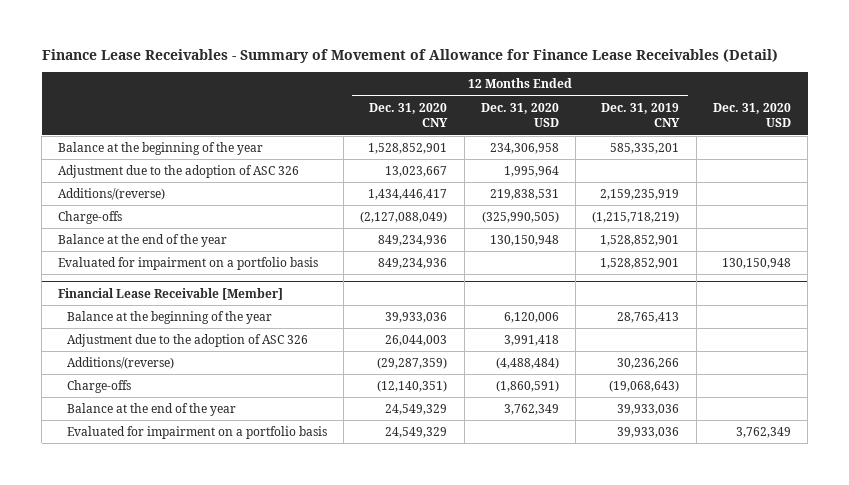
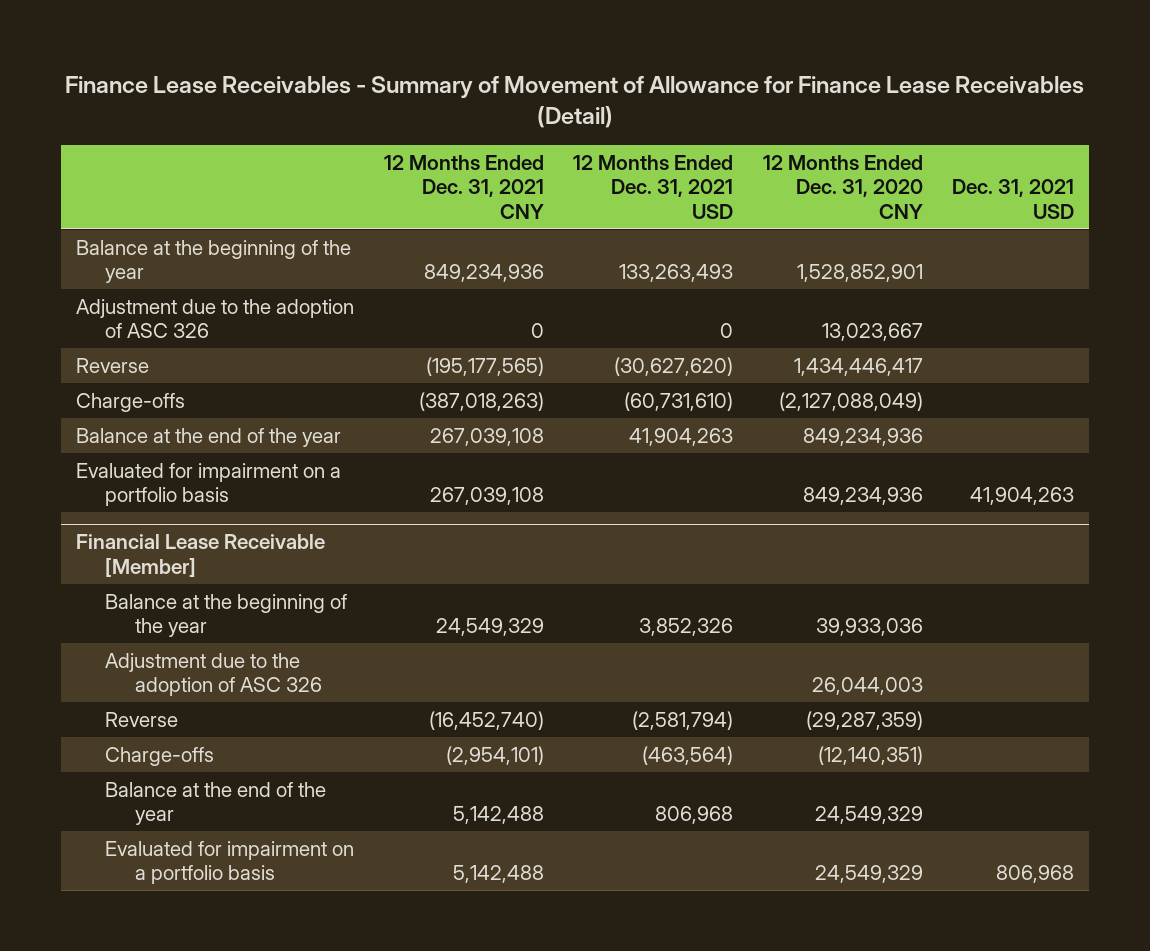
- | 12 Months Ended Dec. 31, 2020 CNY | 12 Months Ended Dec. 31, 2020 USD | 12 Months Ended Dec. 31, 2019 CNY | Dec. 31, 2020 USD
+ | 12 Months Ended Dec. 31, 2021 CNY | 12 Months Ended Dec. 31, 2021 USD | 12 Months Ended Dec. 31, 2020 CNY | Dec. 31, 2021 USD
- Additions/(reverse) | 1,434,446,417 | 219,838,531 | 2,159,235,919 |
+ Reverse | (195,177,565) | (30,627,620) | 1,434,446,417 |
@ Financial Lease Receivable [Member]
- Additions/(reverse) | (29,287,359) | (4,488,484) | 30,236,266 |
+ Reverse | (16,452,740) | (2,581,794) | (29,287,359) |

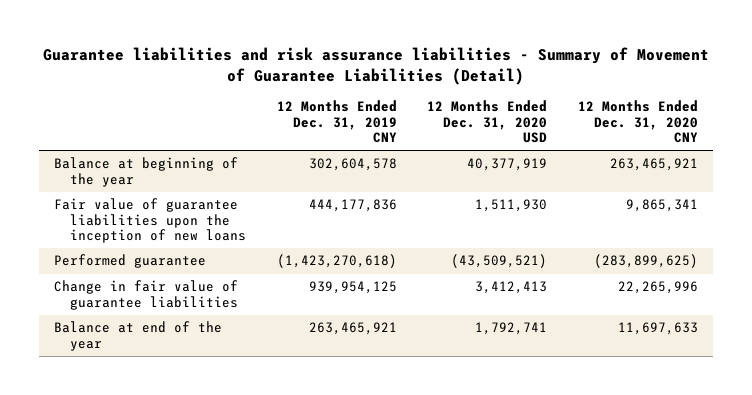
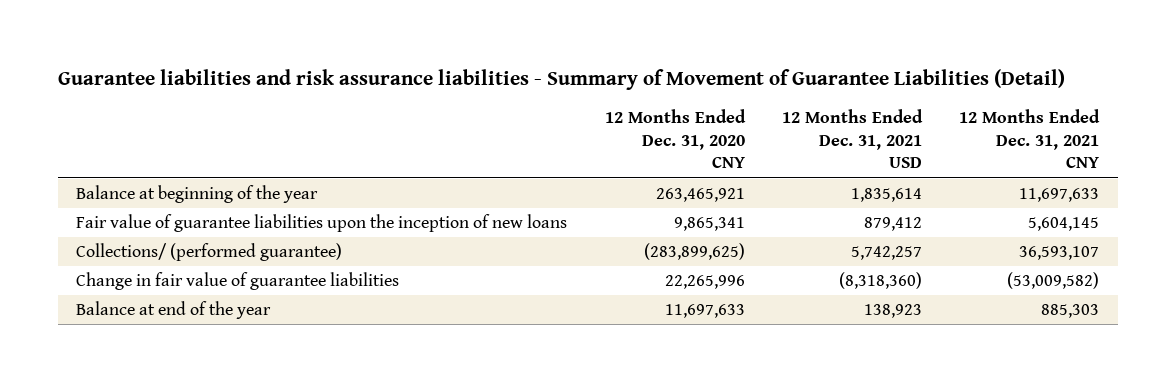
- | 12 Months Ended Dec. 31, 2019 CNY | 12 Months Ended Dec. 31, 2020 USD | 12 Months Ended Dec. 31, 2020 CNY
+ | 12 Months Ended Dec. 31, 2020 CNY | 12 Months Ended Dec. 31, 2021 USD | 12 Months Ended Dec. 31, 2021 CNY
- Performed guarantee | (1,423,270,618) | (43,509,521) | (283,899,625)
+ Collections/ (performed guarantee) | (283,899,625) | 5,742,257 | 36,593,107

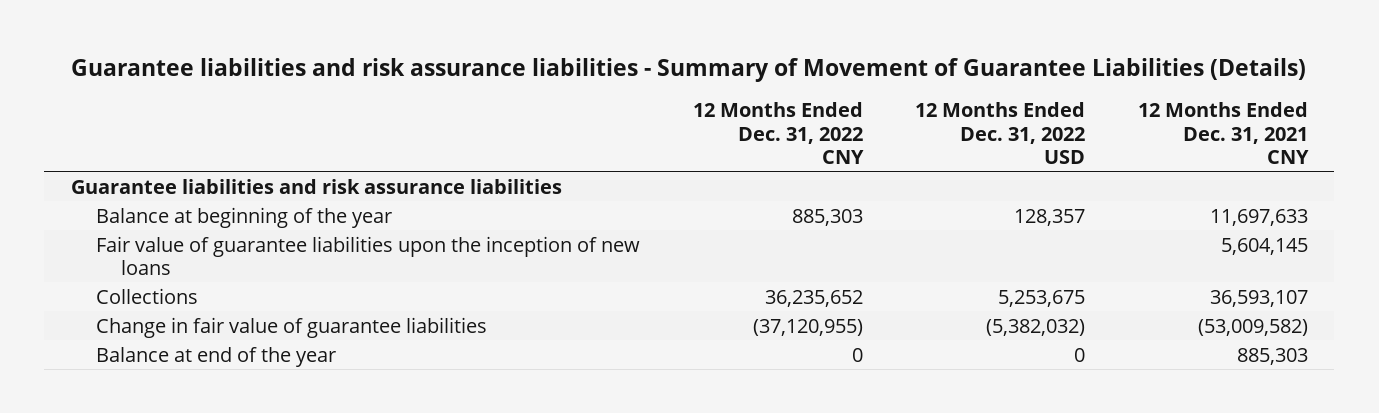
- Guarantee liabilities and risk assurance liabilities - Summary of Movement of Guarantee Liabilities (Detail)
+ Guarantee liabilities and risk assurance liabilities - Summary of Movement of Guarantee Liabilities (Details)
- | 12 Months Ended Dec. 31, 2020 CNY | 12 Months Ended Dec. 31, 2021 USD | 12 Months Ended Dec. 31, 2021 CNY
+ | 12 Months Ended Dec. 31, 2022 CNY | 12 Months Ended Dec. 31, 2022 USD | 12 Months Ended Dec. 31, 2021 CNY
+ Guarantee liabilities and risk assurance liabilities
- Collections/ (performed guarantee) | (283,899,625) | 5,742,257 | 36,593,107
+ Collections | 36,235,652 | 5,253,675 | 36,593,107

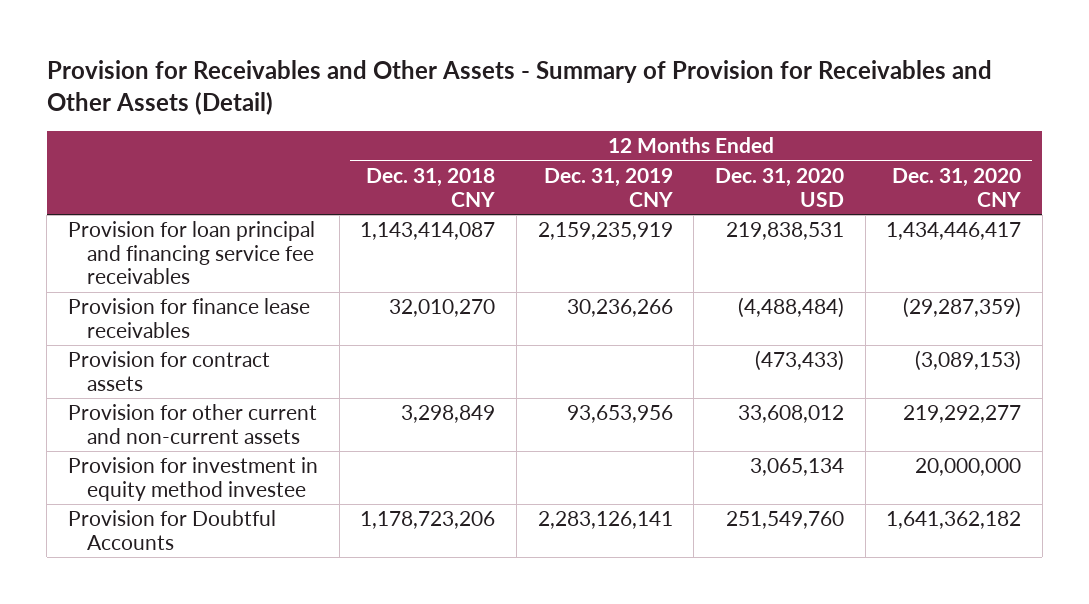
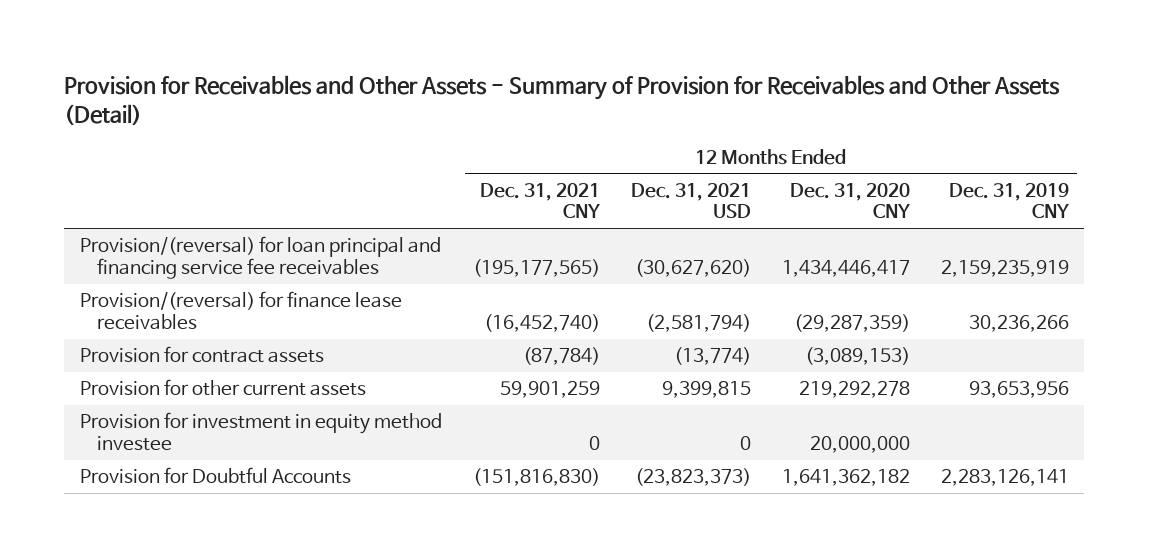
- | 12 Months Ended Dec. 31, 2018 CNY | 12 Months Ended Dec. 31, 2019 CNY | 12 Months Ended Dec. 31, 2020 USD | 12 Months Ended Dec. 31, 2020 CNY
+ | 12 Months Ended Dec. 31, 2021 CNY | 12 Months Ended Dec. 31, 2021 USD | 12 Months Ended Dec. 31, 2020 CNY | 12 Months Ended Dec. 31, 2019 CNY
- Provision for loan principal and financing service fee receivables | 1,143,414,087 | 2,159,235,919 | 219,838,531 | 1,434,446,417
- Provision for finance lease receivables | 32,010,270 | 30,236,266 | (4,488,484) | (29,287,359)
+ Provision/(reversal) for loan principal and financing service fee receivables | (195,177,565) | (30,627,620) | 1,434,446,417 | 2,159,235,919
+ Provision/(reversal) for finance lease receivables | (16,452,740) | (2,581,794) | (29,287,359) | 30,236,266
- Provision for other current and non-current assets | 3,298,849 | 93,653,956 | 33,608,012 | 219,292,277
+ Provision for other current assets | 59,901,259 | 9,399,815 | 219,292,278 | 93,653,956

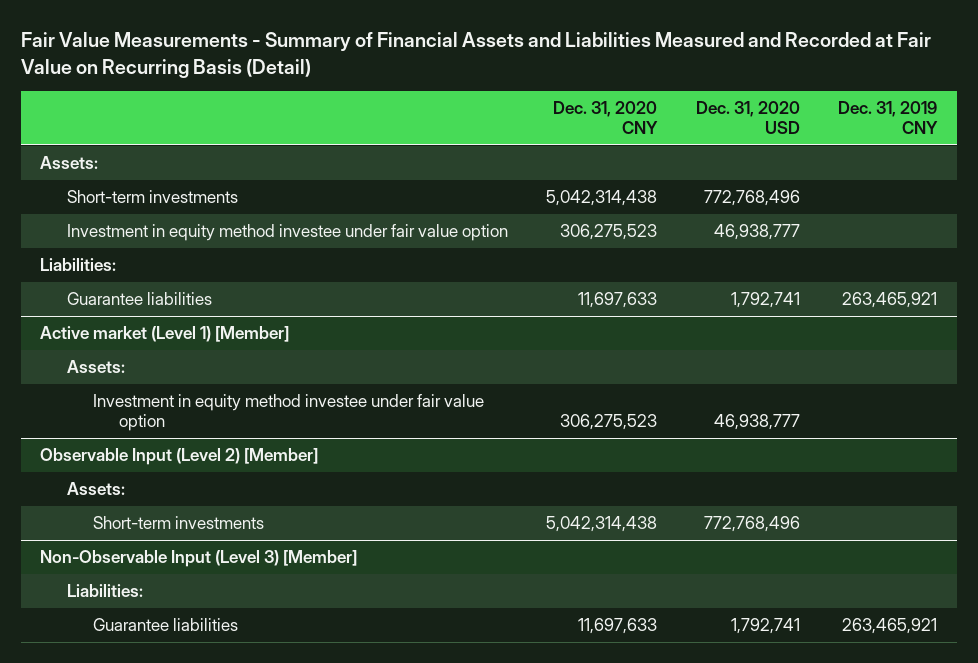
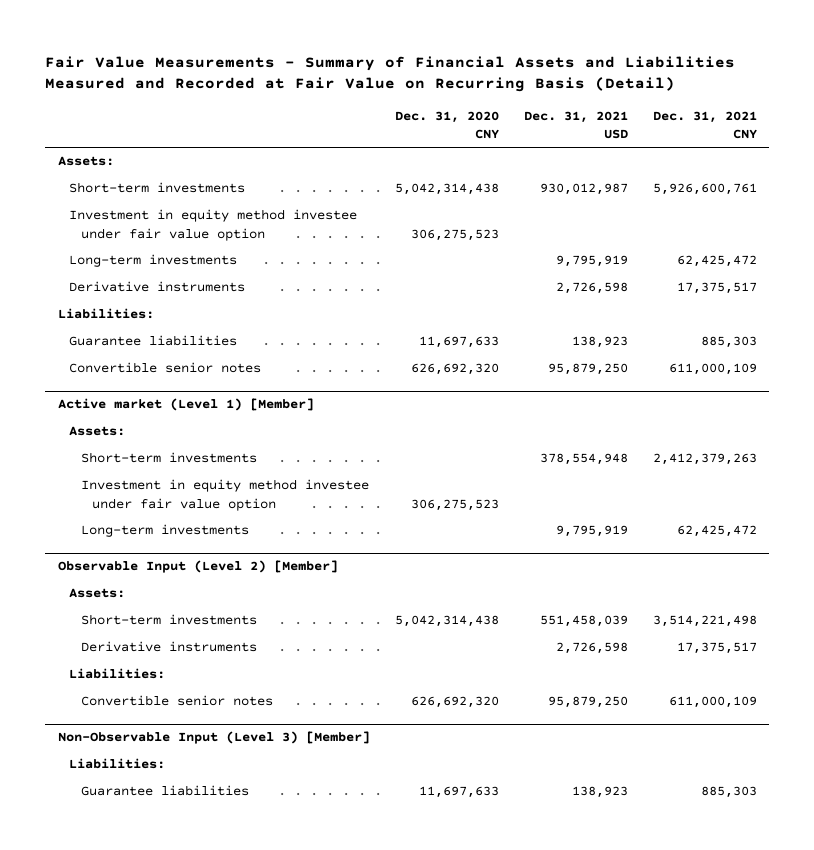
- | Dec. 31, 2020 CNY | Dec. 31, 2020 USD | Dec. 31, 2019 CNY
+ | Dec. 31, 2020 CNY | Dec. 31, 2021 USD | Dec. 31, 2021 CNY
+ Long-term investments | | 9,795,919 | 62,425,472
+ Derivative instruments | | 2,726,598 | 17,375,517
+ Convertible senior notes | 626,692,320 | 95,879,250 | 611,000,109
@ Active market (Level 1) [Member]
+ Short-term investments | | 378,554,948 | 2,412,379,263
+ Long-term investments | | 9,795,919 | 62,425,472
@ Observable Input (Level 2) [Member]
+ Derivative instruments | | 2,726,598 | 17,375,517
+ Liabilities:
+ Convertible senior notes | 626,692,320 | 95,879,250 | 611,000,109

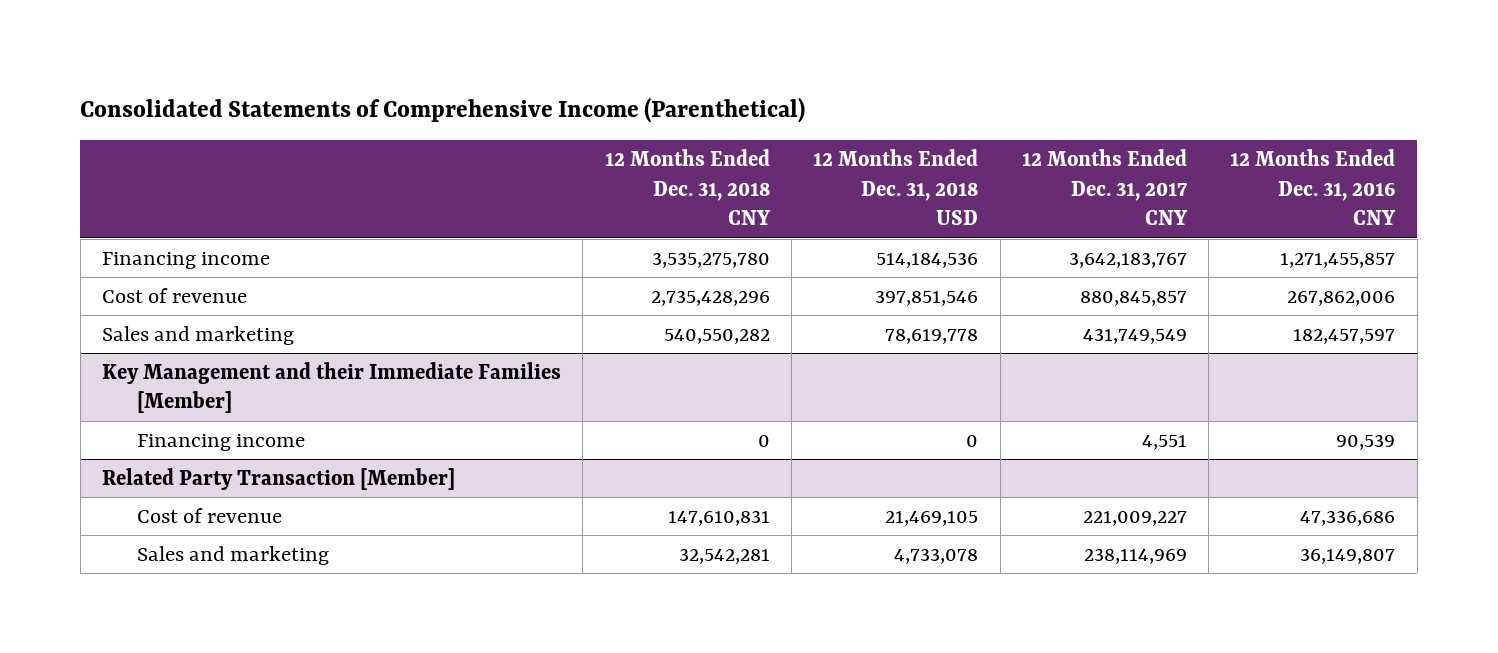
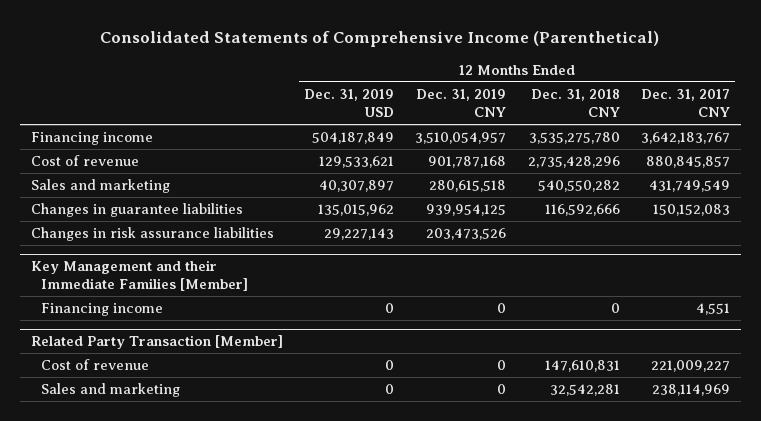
- | 12 Months Ended Dec. 31, 2018 CNY | 12 Months Ended Dec. 31, 2018 USD | 12 Months Ended Dec. 31, 2017 CNY | 12 Months Ended Dec. 31, 2016 CNY
+ | 12 Months Ended Dec. 31, 2019 USD | 12 Months Ended Dec. 31, 2019 CNY | 12 Months Ended Dec. 31, 2018 CNY | 12 Months Ended Dec. 31, 2017 CNY
+ Changes in guarantee liabilities | 135,015,962 | 939,954,125 | 116,592,666 | 150,152,083
+ Changes in risk assurance liabilities | 29,227,143 | 203,473,526 | |

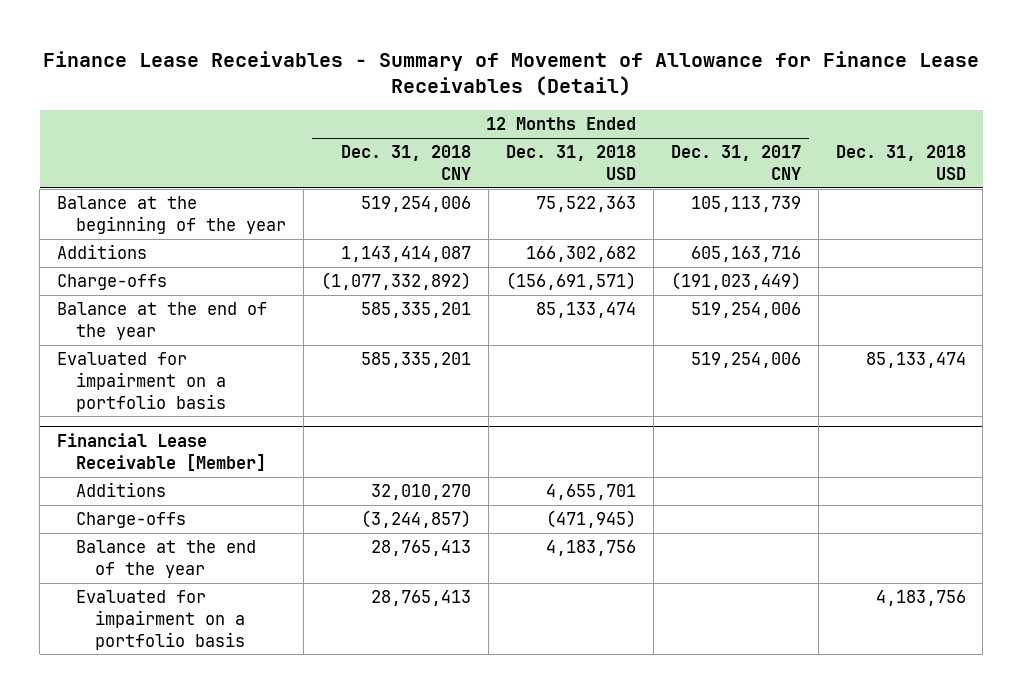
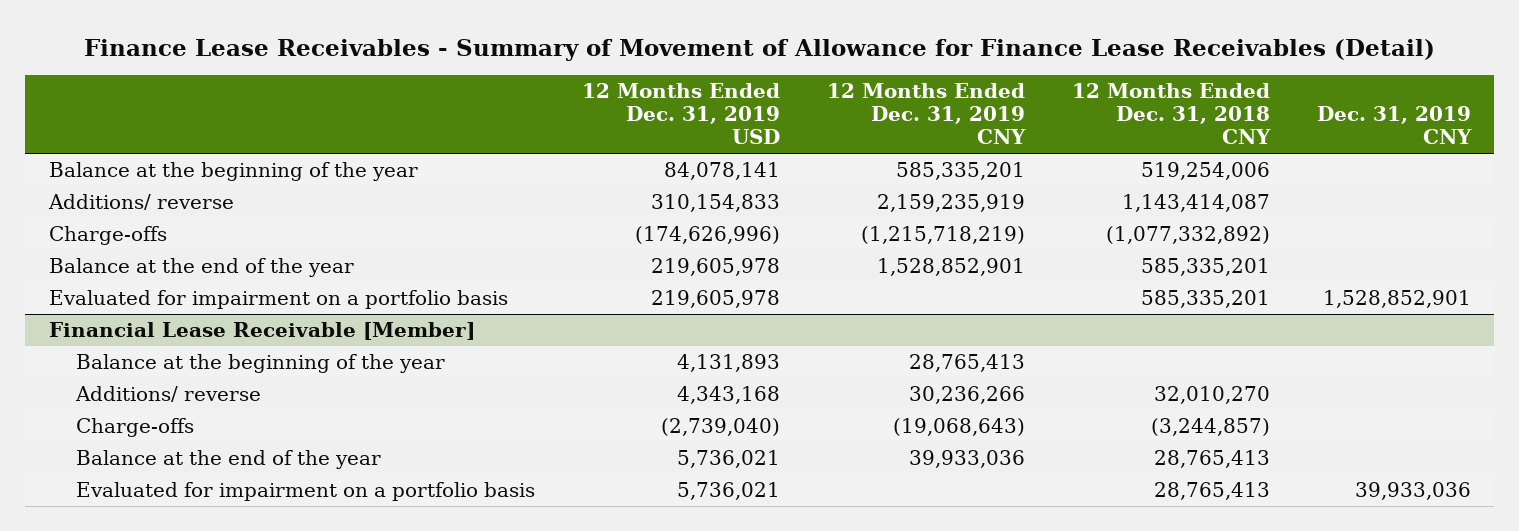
- | 12 Months Ended Dec. 31, 2018 CNY | 12 Months Ended Dec. 31, 2018 USD | 12 Months Ended Dec. 31, 2017 CNY | Dec. 31, 2018 USD
+ | 12 Months Ended Dec. 31, 2019 USD | 12 Months Ended Dec. 31, 2019 CNY | 12 Months Ended Dec. 31, 2018 CNY | Dec. 31, 2019 CNY
- Additions | 1,143,414,087 | 166,302,682 | 605,163,716 |
+ Additions/ reverse | 310,154,833 | 2,159,235,919 | 1,143,414,087 |
@ Financial Lease Receivable [Member]
- Additions | 32,010,270 | 4,655,701 | |
+ Balance at the beginning of the year | 4,131,893 | 28,765,413 | |
+ Additions/ reverse | 4,343,168 | 30,236,266 | 32,010,270 |

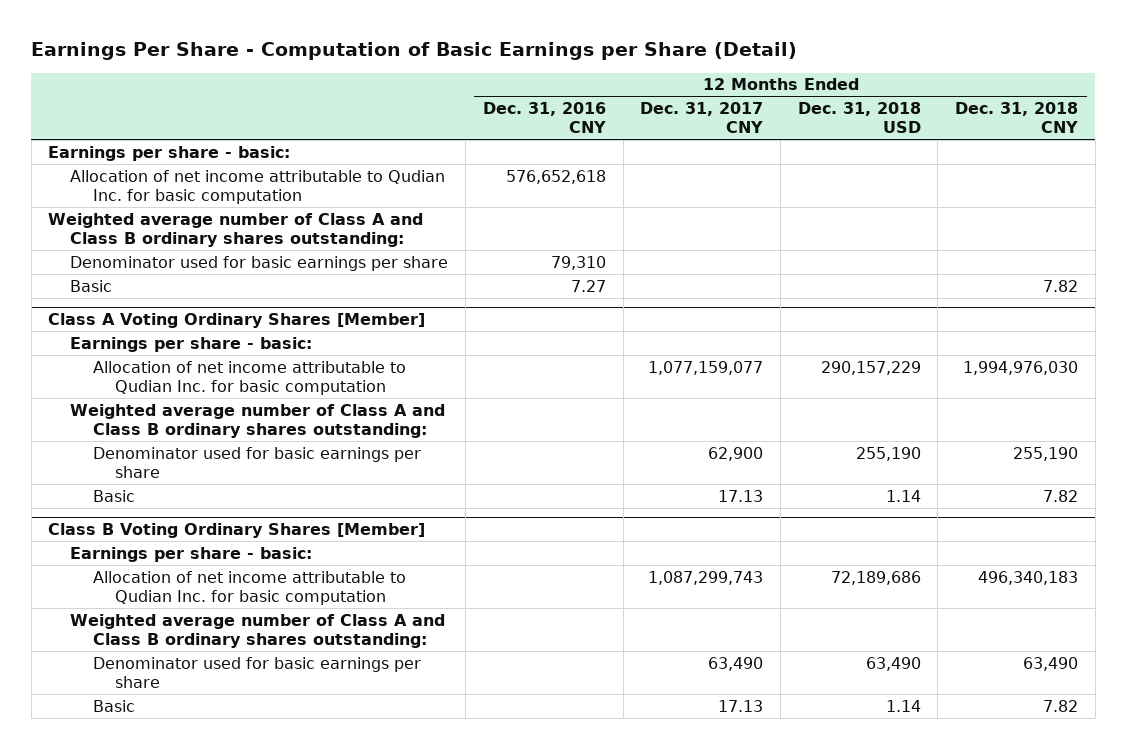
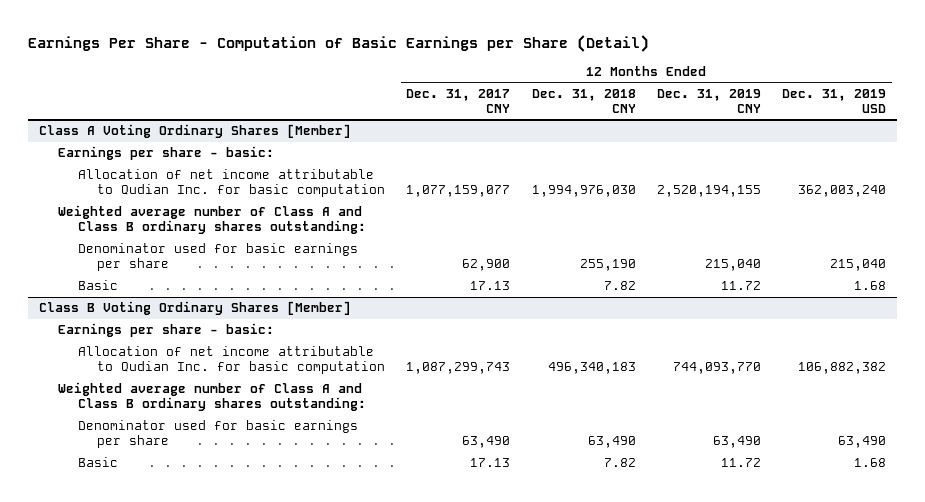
- | 12 Months Ended Dec. 31, 2016 CNY | 12 Months Ended Dec. 31, 2017 CNY | 12 Months Ended Dec. 31, 2018 USD | 12 Months Ended Dec. 31, 2018 CNY
+ | 12 Months Ended Dec. 31, 2017 CNY | 12 Months Ended Dec. 31, 2018 CNY | 12 Months Ended Dec. 31, 2019 CNY | 12 Months Ended Dec. 31, 2019 USD
- Earnings per share - basic:
- Allocation of net income attributable to Qudian Inc. for basic computation | 576,652,618 | | |
- Weighted average number of Class A and Class B ordinary shares outstanding:
- Denominator used for basic earnings per share | 79,310 | | |
- Basic | 7.27 | | | 7.82

